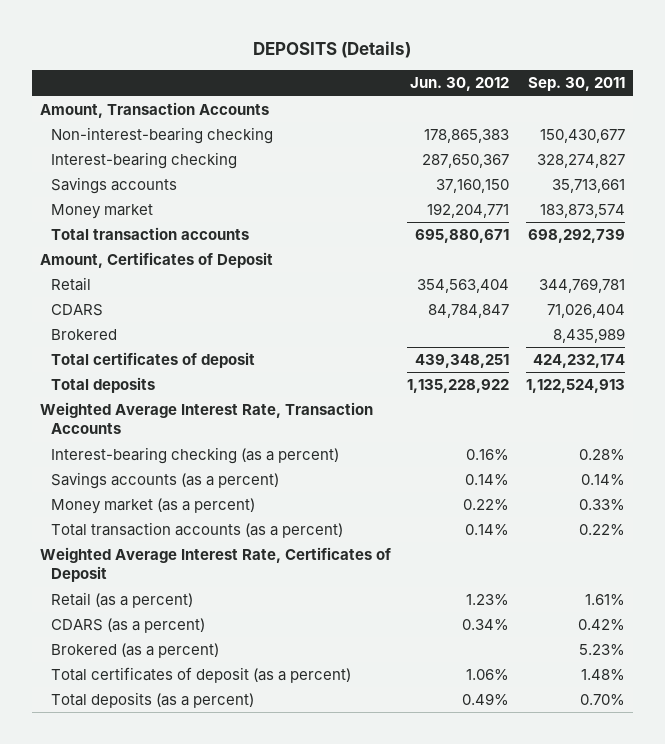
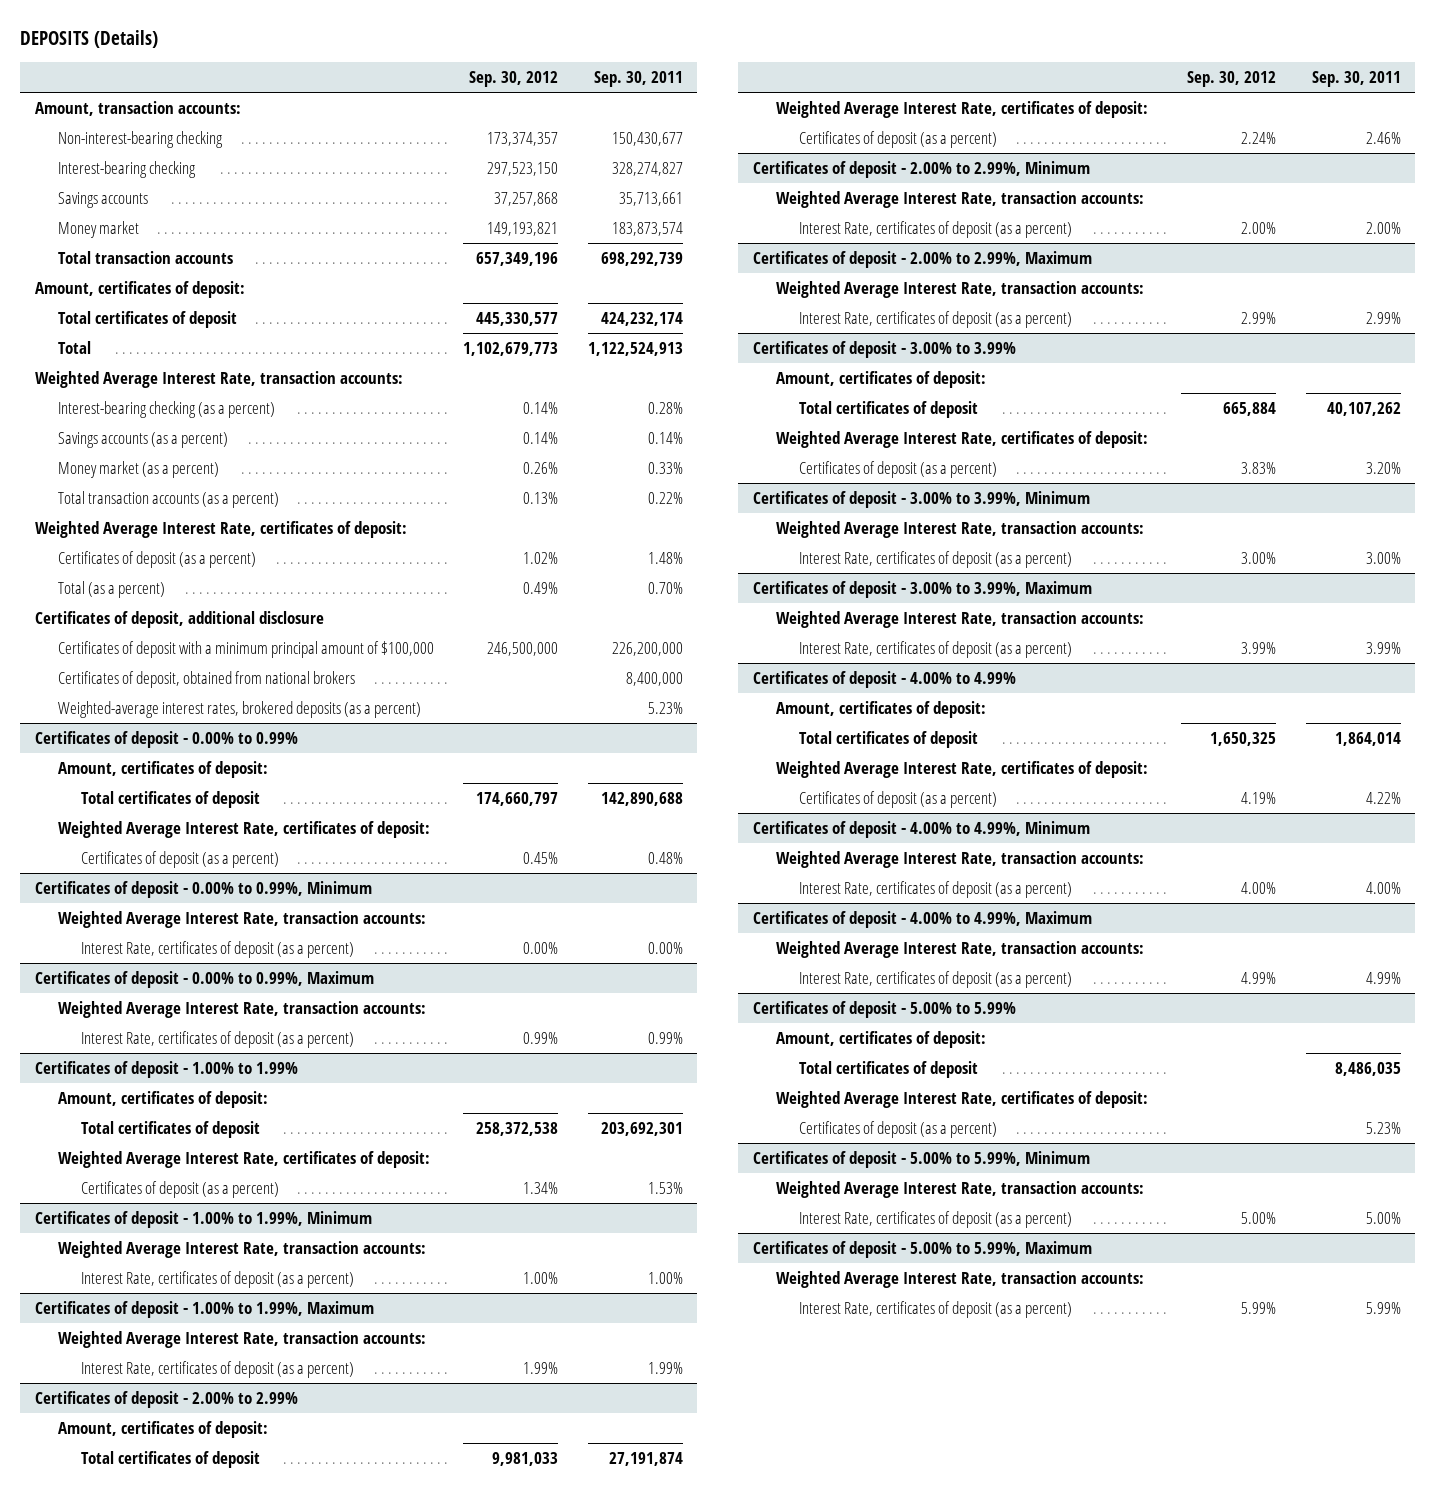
- | Jun. 30, 2012 | Sep. 30, 2011
+ | Sep. 30, 2012 | Sep. 30, 2011
- Amount, Transaction Accounts
+ Amount, transaction accounts:
- Amount, Certificates of Deposit
- Retail | 354,563,404 | 344,769,781
- CDARS | 84,784,847 | 71,026,404
- Brokered | | 8,435,989
+ Amount, certificates of deposit:
- Total deposits | 1,135,228,922 | 1,122,524,913
- Weighted Average Interest Rate, Transaction Accounts
+ Total | 1,102,679,773 | 1,122,524,913
+ Weighted Average Interest Rate, transaction accounts:
- Weighted Average Interest Rate, Certificates of Deposit
- Retail (as a percent) | 1.23% | 1.61%
- CDARS (as a percent) | 0.34% | 0.42%
- Brokered (as a percent) | | 5.23%
- Total certificates of deposit (as a percent) | 1.06% | 1.48%
- Total deposits (as a percent) | 0.49% | 0.70%
+ Weighted Average Interest Rate, certificates of deposit:
+ Certificates of deposit (as a percent) | 1.02% | 1.48%
+ Total (as a percent) | 0.49% | 0.70%
+ Certificates of deposit, additional disclosure
+ Certificates of deposit with a minimum principal amount of $100,000 | 246,500,000 | 226,200,000
+ Certificates of deposit, obtained from national brokers | | 8,400,000
+ Weighted-average interest rates, brokered deposits (as a percent) | | 5.23%
+ Certificates of deposit - 0.00% to 0.99%
+ Amount, certificates of deposit:
+ Total certificates of deposit | 174,660,797 | 142,890,688
+ Weighted Average Interest Rate, certificates of deposit:
+ Certificates of deposit (as a percent) | 0.45% | 0.48%
+ Certificates of deposit - 0.00% to 0.99%, Minimum
+ Weighted Average Interest Rate, transaction accounts:
+ Interest Rate, certificates of deposit (as a percent) | 0.00% | 0.00%
+ Certificates of deposit - 0.00% to 0.99%, Maximum
+ Weighted Average Interest Rate, transaction accounts:
+ Interest Rate, certificates of deposit (as a percent) | 0.99% | 0.99%
+ Certificates of deposit - 1.00% to 1.99%
+ Amount, certificates of deposit:
+ Total certificates of deposit | 258,372,538 | 203,692,301
+ Weighted Average Interest Rate, certificates of deposit:
+ Certificates of deposit (as a percent) | 1.34% | 1.53%
+ Certificates of deposit - 1.00% to 1.99%, Minimum
+ Weighted Average Interest Rate, transaction accounts:
+ Interest Rate, certificates of deposit (as a percent) | 1.00% | 1.00%
+ Certificates of deposit - 1.00% to 1.99%, Maximum
+ Weighted Average Interest Rate, transaction accounts:
+ Interest Rate, certificates of deposit (as a percent) | 1.99% | 1.99%
+ Certificates of deposit - 2.00% to 2.99%
+ Amount, certificates of deposit:
+ Total certificates of deposit | 9,981,033 | 27,191,874
+ Weighted Average Interest Rate, certificates of deposit:
+ Certificates of deposit (as a percent) | 2.24% | 2.46%
+ Certificates of deposit - 2.00% to 2.99%, Minimum
+ Weighted Average Interest Rate, transaction accounts:
+ Interest Rate, certificates of deposit (as a percent) | 2.00% | 2.00%
+ Certificates of deposit - 2.00% to 2.99%, Maximum
+ Weighted Average Interest Rate, transaction accounts:
+ Interest Rate, certificates of deposit (as a percent) | 2.99% | 2.99%
+ Certificates of deposit - 3.00% to 3.99%
+ Amount, certificates of deposit:
+ Total certificates of deposit | 665,884 | 40,107,262
+ Weighted Average Interest Rate, certificates of deposit:
+ Certificates of deposit (as a percent) | 3.83% | 3.20%
+ Certificates of deposit - 3.00% to 3.99%, Minimum
+ Weighted Average Interest Rate, transaction accounts:
+ Interest Rate, certificates of deposit (as a percent) | 3.00% | 3.00%
+ Certificates of deposit - 3.00% to 3.99%, Maximum
+ Weighted Average Interest Rate, transaction accounts:
+ Interest Rate, certificates of deposit (as a percent) | 3.99% | 3.99%
+ Certificates of deposit - 4.00% to 4.99%
+ Amount, certificates of deposit:
+ Total certificates of deposit | 1,650,325 | 1,864,014
+ Weighted Average Interest Rate, certificates of deposit:
+ Certificates of deposit (as a percent) | 4.19% | 4.22%
+ Certificates of deposit - 4.00% to 4.99%, Minimum
+ Weighted Average Interest Rate, transaction accounts:
+ Interest Rate, certificates of deposit (as a percent) | 4.00% | 4.00%
+ Certificates of deposit - 4.00% to 4.99%, Maximum
+ Weighted Average Interest Rate, transaction accounts:
+ Interest Rate, certificates of deposit (as a percent) | 4.99% | 4.99%
+ Certificates of deposit - 5.00% to 5.99%
+ Amount, certificates of deposit:
+ Total certificates of deposit | | 8,486,035
+ Weighted Average Interest Rate, certificates of deposit:
+ Certificates of deposit (as a percent) | | 5.23%
+ Certificates of deposit - 5.00% to 5.99%, Minimum
+ Weighted Average Interest Rate, transaction accounts:
+ Interest Rate, certificates of deposit (as a percent) | 5.00% | 5.00%
+ Certificates of deposit - 5.00% to 5.99%, Maximum
+ Weighted Average Interest Rate, transaction accounts:
+ Interest Rate, certificates of deposit (as a percent) | 5.99% | 5.99%

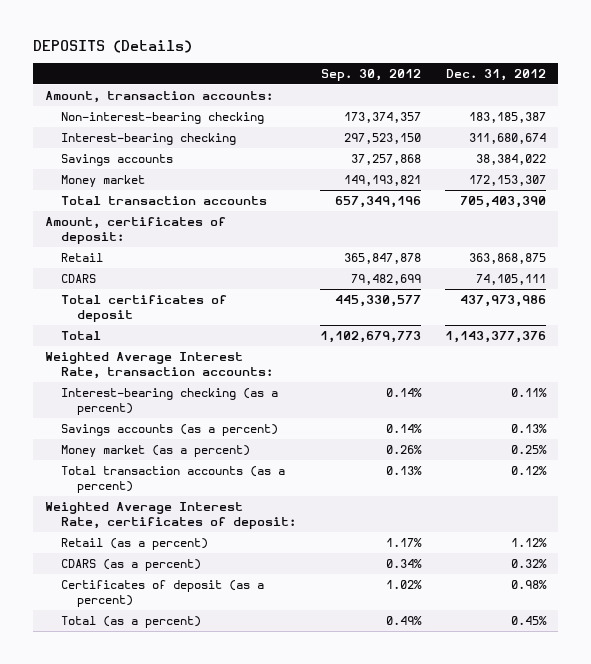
- | Sep. 30, 2012 | Sep. 30, 2011
+ | Sep. 30, 2012 | Dec. 31, 2012
+ Retail | 365,847,878 | 363,868,875
+ CDARS | 79,482,699 | 74,105,111
+ Retail (as a percent) | 1.17% | 1.12%
+ CDARS (as a percent) | 0.34% | 0.32%
- Certificates of deposit, additional disclosure
- Certificates of deposit with a minimum principal amount of $100,000 | 246,500,000 | 226,200,000
- Certificates of deposit, obtained from national brokers | | 8,400,000
- Weighted-average interest rates, brokered deposits (as a percent) | | 5.23%
- Certificates of deposit - 0.00% to 0.99%
- Amount, certificates of deposit:
- Total certificates of deposit | 174,660,797 | 142,890,688
- Weighted Average Interest Rate, certificates of deposit:
- Certificates of deposit (as a percent) | 0.45% | 0.48%
- Certificates of deposit - 0.00% to 0.99%, Minimum
- Weighted Average Interest Rate, transaction accounts:
- Interest Rate, certificates of deposit (as a percent) | 0.00% | 0.00%
- Certificates of deposit - 0.00% to 0.99%, Maximum
- Weighted Average Interest Rate, transaction accounts:
- Interest Rate, certificates of deposit (as a percent) | 0.99% | 0.99%
- Certificates of deposit - 1.00% to 1.99%
- Amount, certificates of deposit:
- Total certificates of deposit | 258,372,538 | 203,692,301
- Weighted Average Interest Rate, certificates of deposit:
- Certificates of deposit (as a percent) | 1.34% | 1.53%
- Certificates of deposit - 1.00% to 1.99%, Minimum
- Weighted Average Interest Rate, transaction accounts:
- Interest Rate, certificates of deposit (as a percent) | 1.00% | 1.00%
- Certificates of deposit - 1.00% to 1.99%, Maximum
- Weighted Average Interest Rate, transaction accounts:
- Interest Rate, certificates of deposit (as a percent) | 1.99% | 1.99%
- Certificates of deposit - 2.00% to 2.99%
- Amount, certificates of deposit:
- Total certificates of deposit | 9,981,033 | 27,191,874
- Weighted Average Interest Rate, certificates of deposit:
- Certificates of deposit (as a percent) | 2.24% | 2.46%
- Certificates of deposit - 2.00% to 2.99%, Minimum
- Weighted Average Interest Rate, transaction accounts:
- Interest Rate, certificates of deposit (as a percent) | 2.00% | 2.00%
- Certificates of deposit - 2.00% to 2.99%, Maximum
- Weighted Average Interest Rate, transaction accounts:
- Interest Rate, certificates of deposit (as a percent) | 2.99% | 2.99%
- Certificates of deposit - 3.00% to 3.99%
- Amount, certificates of deposit:
- Total certificates of deposit | 665,884 | 40,107,262
- Weighted Average Interest Rate, certificates of deposit:
- Certificates of deposit (as a percent) | 3.83% | 3.20%
- Certificates of deposit - 3.00% to 3.99%, Minimum
- Weighted Average Interest Rate, transaction accounts:
- Interest Rate, certificates of deposit (as a percent) | 3.00% | 3.00%
- Certificates of deposit - 3.00% to 3.99%, Maximum
- Weighted Average Interest Rate, transaction accounts:
- Interest Rate, certificates of deposit (as a percent) | 3.99% | 3.99%
- Certificates of deposit - 4.00% to 4.99%
- Amount, certificates of deposit:
- Total certificates of deposit | 1,650,325 | 1,864,014
- Weighted Average Interest Rate, certificates of deposit:
- Certificates of deposit (as a percent) | 4.19% | 4.22%
- Certificates of deposit - 4.00% to 4.99%, Minimum
- Weighted Average Interest Rate, transaction accounts:
- Interest Rate, certificates of deposit (as a percent) | 4.00% | 4.00%
- Certificates of deposit - 4.00% to 4.99%, Maximum
- Weighted Average Interest Rate, transaction accounts:
- Interest Rate, certificates of deposit (as a percent) | 4.99% | 4.99%
- Certificates of deposit - 5.00% to 5.99%
- Amount, certificates of deposit:
- Total certificates of deposit | | 8,486,035
- Weighted Average Interest Rate, certificates of deposit:
- Certificates of deposit (as a percent) | | 5.23%
- Certificates of deposit - 5.00% to 5.99%, Minimum
- Weighted Average Interest Rate, transaction accounts:
- Interest Rate, certificates of deposit (as a percent) | 5.00% | 5.00%
- Certificates of deposit - 5.00% to 5.99%, Maximum
- Weighted Average Interest Rate, transaction accounts:
- Interest Rate, certificates of deposit (as a percent) | 5.99% | 5.99%

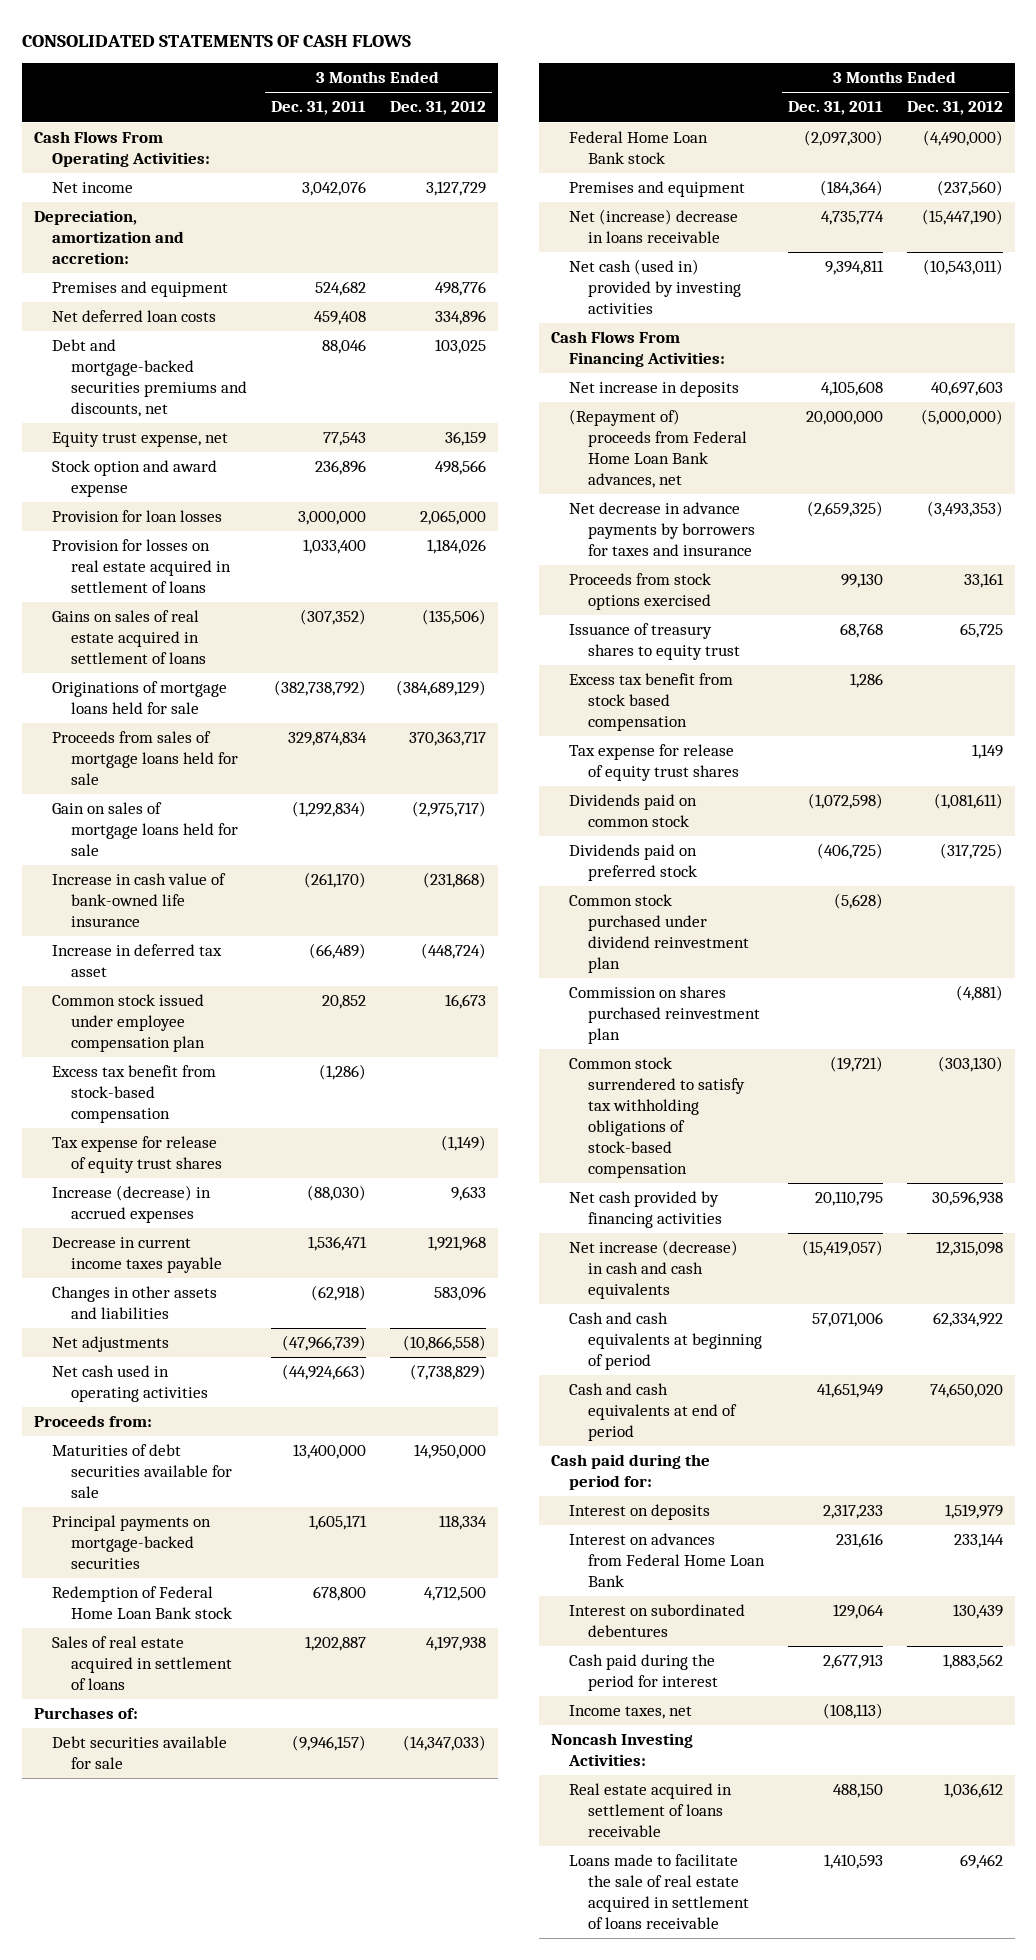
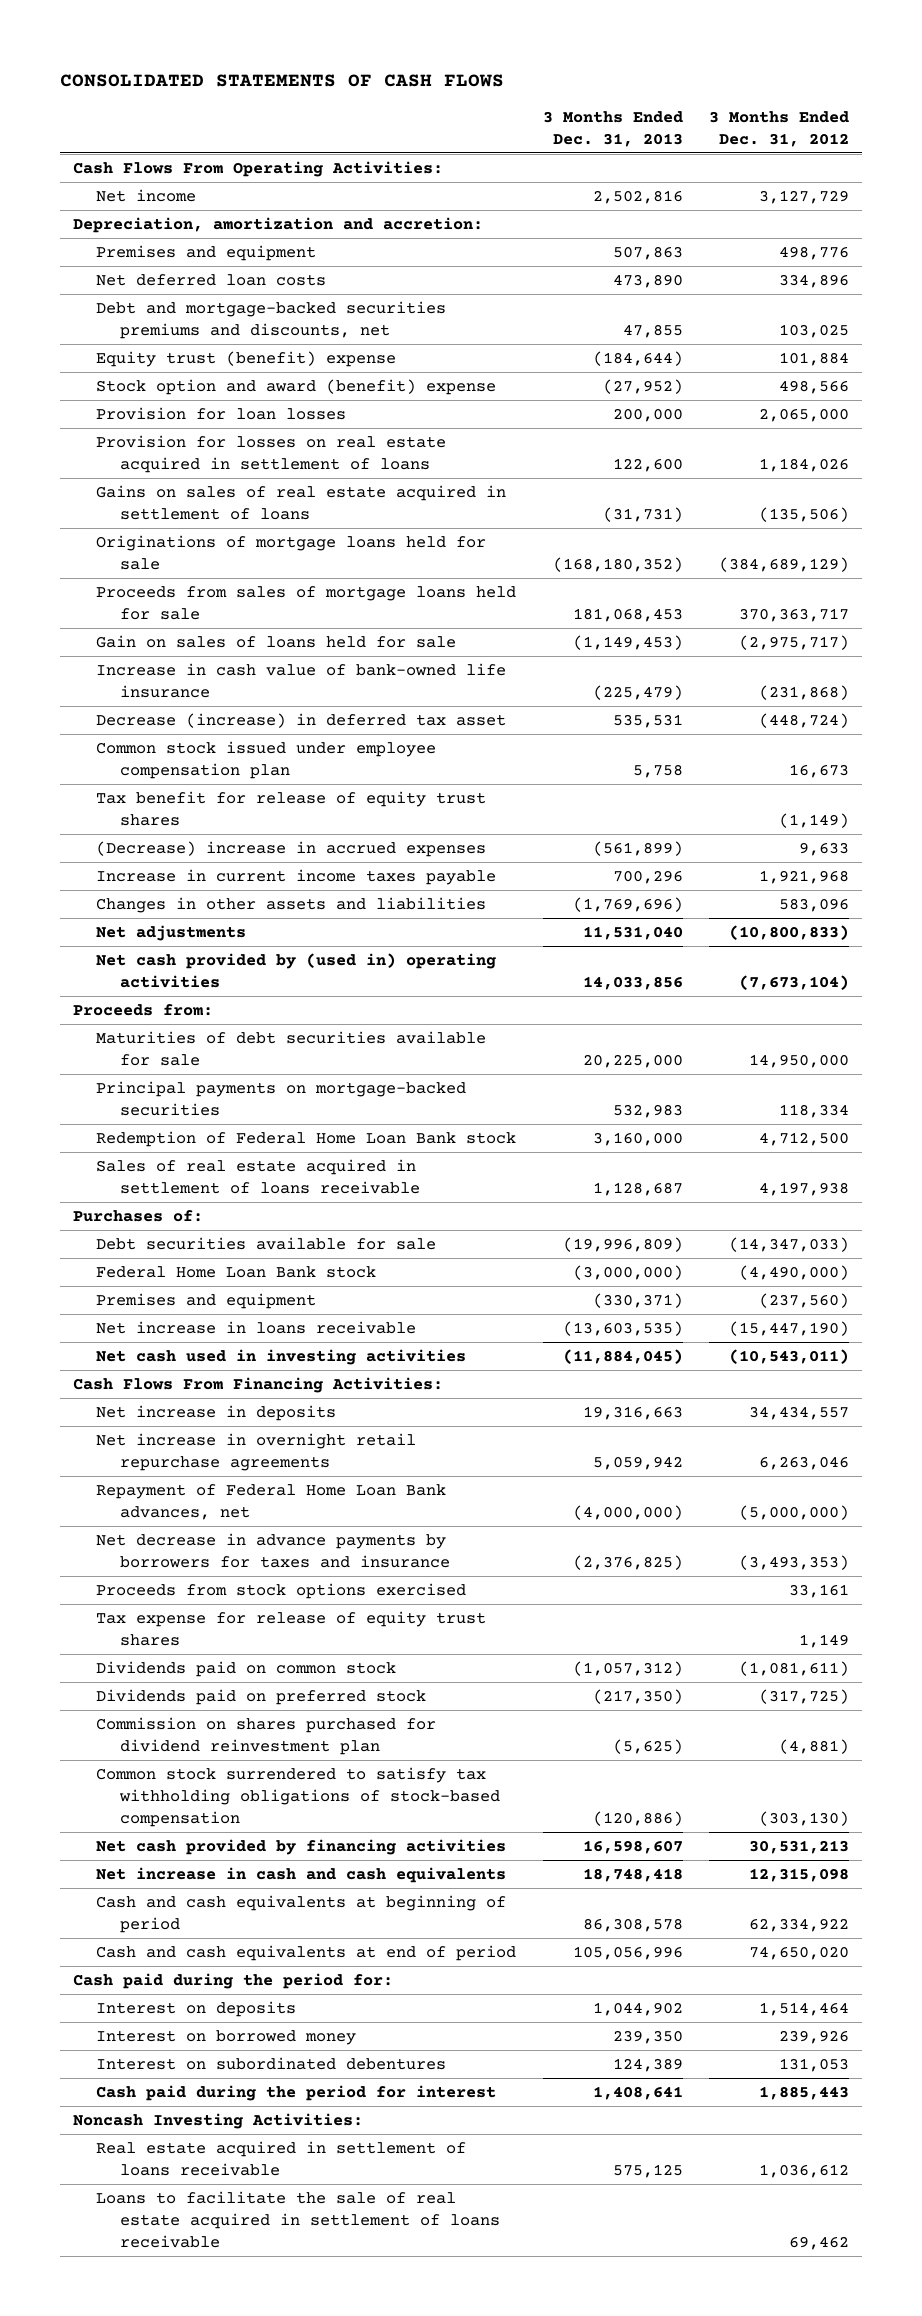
- | 3 Months Ended Dec. 31, 2011 | 3 Months Ended Dec. 31, 2012
+ | 3 Months Ended Dec. 31, 2013 | 3 Months Ended Dec. 31, 2012
- Equity trust expense, net | 77,543 | 36,159
- Stock option and award expense | 236,896 | 498,566
+ Equity trust (benefit) expense | (184,644) | 101,884
+ Stock option and award (benefit) expense | (27,952) | 498,566
- Gain on sales of mortgage loans held for sale | (1,292,834) | (2,975,717)
+ Gain on sales of loans held for sale | (1,149,453) | (2,975,717)
- Increase in deferred tax asset | (66,489) | (448,724)
+ Decrease (increase) in deferred tax asset | 535,531 | (448,724)
- Excess tax benefit from stock-based compensation | (1,286) |
- Tax expense for release of equity trust shares | | (1,149)
- Increase (decrease) in accrued expenses | (88,030) | 9,633
- Decrease in current income taxes payable | 1,536,471 | 1,921,968
+ Tax benefit for release of equity trust shares | | (1,149)
+ (Decrease) increase in accrued expenses | (561,899) | 9,633
+ Increase in current income taxes payable | 700,296 | 1,921,968
- Net adjustments | (47,966,739) | (10,866,558)
- Net cash used in operating activities | (44,924,663) | (7,738,829)
+ Net adjustments | 11,531,040 | (10,800,833)
+ Net cash provided by (used in) operating activities | 14,033,856 | (7,673,104)
- Sales of real estate acquired in settlement of loans | 1,202,887 | 4,197,938
+ Sales of real estate acquired in settlement of loans receivable | 1,128,687 | 4,197,938
- Net (increase) decrease in loans receivable | 4,735,774 | (15,447,190)
- Net cash (used in) provided by investing activities | 9,394,811 | (10,543,011)
+ Net increase in loans receivable | (13,603,535) | (15,447,190)
+ Net cash used in investing activities | (11,884,045) | (10,543,011)
- Net increase in deposits | 4,105,608 | 40,697,603
- (Repayment of) proceeds from Federal Home Loan Bank advances, net | 20,000,000 | (5,000,000)
+ Net increase in deposits | 19,316,663 | 34,434,557
+ Net increase in overnight retail repurchase agreements | 5,059,942 | 6,263,046
+ Repayment of Federal Home Loan Bank advances, net | (4,000,000) | (5,000,000)
- Issuance of treasury shares to equity trust | 68,768 | 65,725
- Excess tax benefit from stock based compensation | 1,286 |
- Common stock purchased under dividend reinvestment plan | (5,628) |
- Commission on shares purchased reinvestment plan | | (4,881)
+ Commission on shares purchased for dividend reinvestment plan | (5,625) | (4,881)
- Net cash provided by financing activities | 20,110,795 | 30,596,938
- Net increase (decrease) in cash and cash equivalents | (15,419,057) | 12,315,098
+ Net cash provided by financing activities | 16,598,607 | 30,531,213
+ Net increase in cash and cash equivalents | 18,748,418 | 12,315,098
- Interest on deposits | 2,317,233 | 1,519,979
- Interest on advances from Federal Home Loan Bank | 231,616 | 233,144
- Interest on subordinated debentures | 129,064 | 130,439
- Cash paid during the period for interest | 2,677,913 | 1,883,562
- Income taxes, net | (108,113) |
+ Interest on deposits | 1,044,902 | 1,514,464
+ Interest on borrowed money | 239,350 | 239,926
+ Interest on subordinated debentures | 124,389 | 131,053
+ Cash paid during the period for interest | 1,408,641 | 1,885,443
- Loans made to facilitate the sale of real estate acquired in settlement of loans receivable | 1,410,593 | 69,462
+ Loans to facilitate the sale of real estate acquired in settlement of loans receivable | | 69,462

